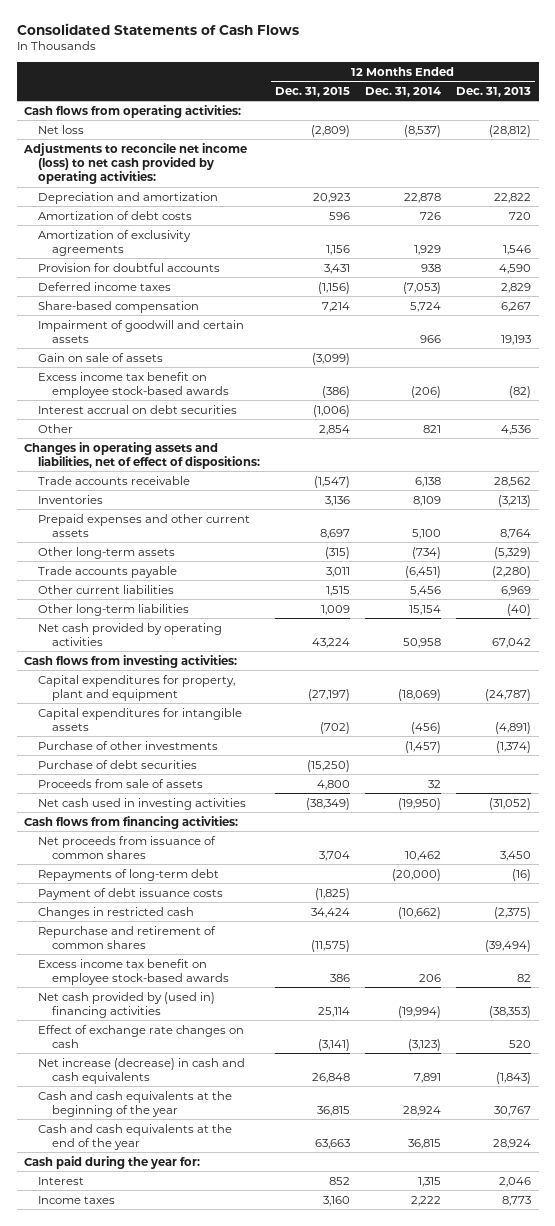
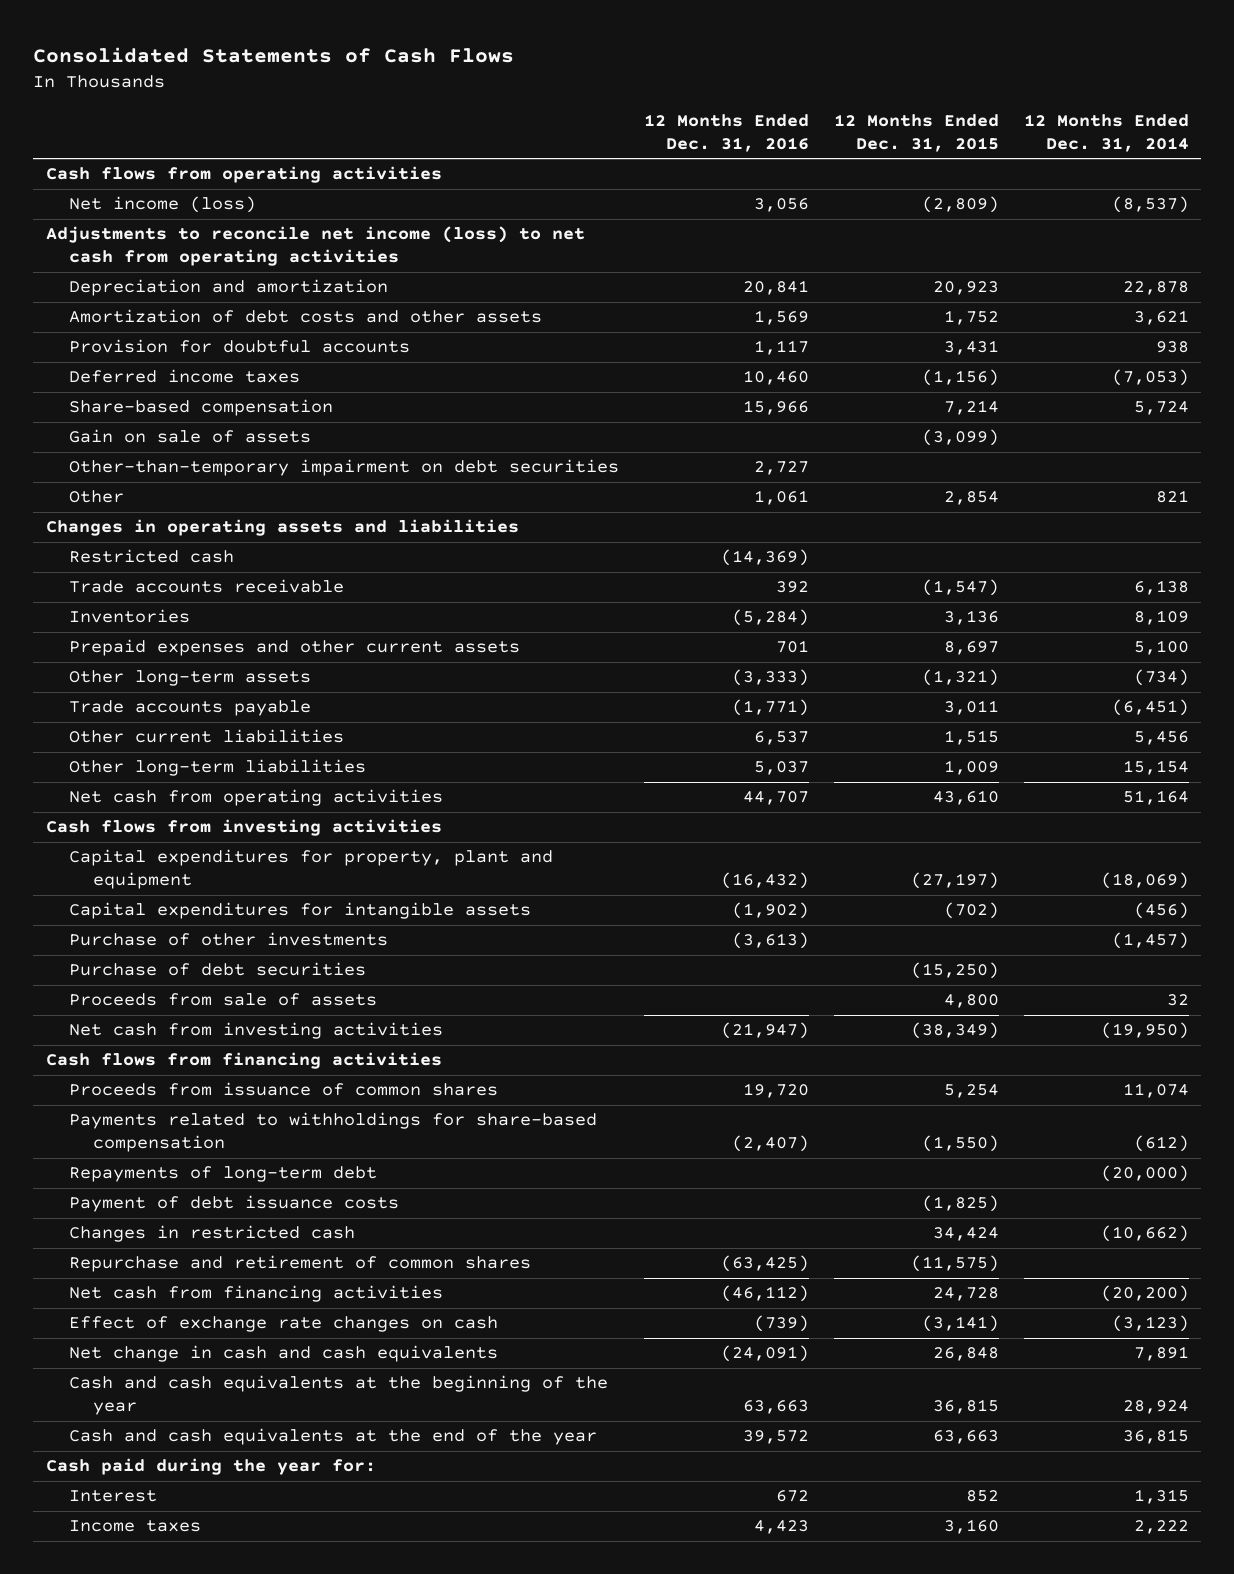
- | 12 Months Ended Dec. 31, 2015 | 12 Months Ended Dec. 31, 2014 | 12 Months Ended Dec. 31, 2013
+ | 12 Months Ended Dec. 31, 2016 | 12 Months Ended Dec. 31, 2015 | 12 Months Ended Dec. 31, 2014
- Cash flows from operating activities:
- Net loss | (2,809) | (8,537) | (28,812)
- Adjustments to reconcile net income (loss) to net cash provided by operating activities:
+ Cash flows from operating activities
+ Net income (loss) | 3,056 | (2,809) | (8,537)
+ Adjustments to reconcile net income (loss) to net cash from operating activities
- Amortization of debt costs | 596 | 726 | 720
- Amortization of exclusivity agreements | 1,156 | 1,929 | 1,546
+ Amortization of debt costs and other assets | 1,569 | 1,752 | 3,621
- Impairment of goodwill and certain assets | | 966 | 19,193
- Excess income tax benefit on employee stock-based awards | (386) | (206) | (82)
- Interest accrual on debt securities | (1,006) | |
+ Other-than-temporary impairment on debt securities | 2,727 | |
- Changes in operating assets and liabilities, net of effect of dispositions:
+ Changes in operating assets and liabilities
+ Restricted cash | (14,369) | |
- Other long-term assets | (315) | (734) | (5,329)
+ Other long-term assets | (3,333) | (1,321) | (734)
- Net cash provided by operating activities | 43,224 | 50,958 | 67,042
- Cash flows from investing activities:
+ Net cash from operating activities | 44,707 | 43,610 | 51,164
+ Cash flows from investing activities
- Net cash used in investing activities | (38,349) | (19,950) | (31,052)
- Cash flows from financing activities:
- Net proceeds from issuance of common shares | 3,704 | 10,462 | 3,450
+ Net cash from investing activities | (21,947) | (38,349) | (19,950)
+ Cash flows from financing activities
+ Proceeds from issuance of common shares | 19,720 | 5,254 | 11,074
+ Payments related to withholdings for share-based compensation | (2,407) | (1,550) | (612)
- Excess income tax benefit on employee stock-based awards | 386 | 206 | 82
- Net cash provided by (used in) financing activities | 25,114 | (19,994) | (38,353)
+ Net cash from financing activities | (46,112) | 24,728 | (20,200)
- Net increase (decrease) in cash and cash equivalents | 26,848 | 7,891 | (1,843)
+ Net change in cash and cash equivalents | (24,091) | 26,848 | 7,891

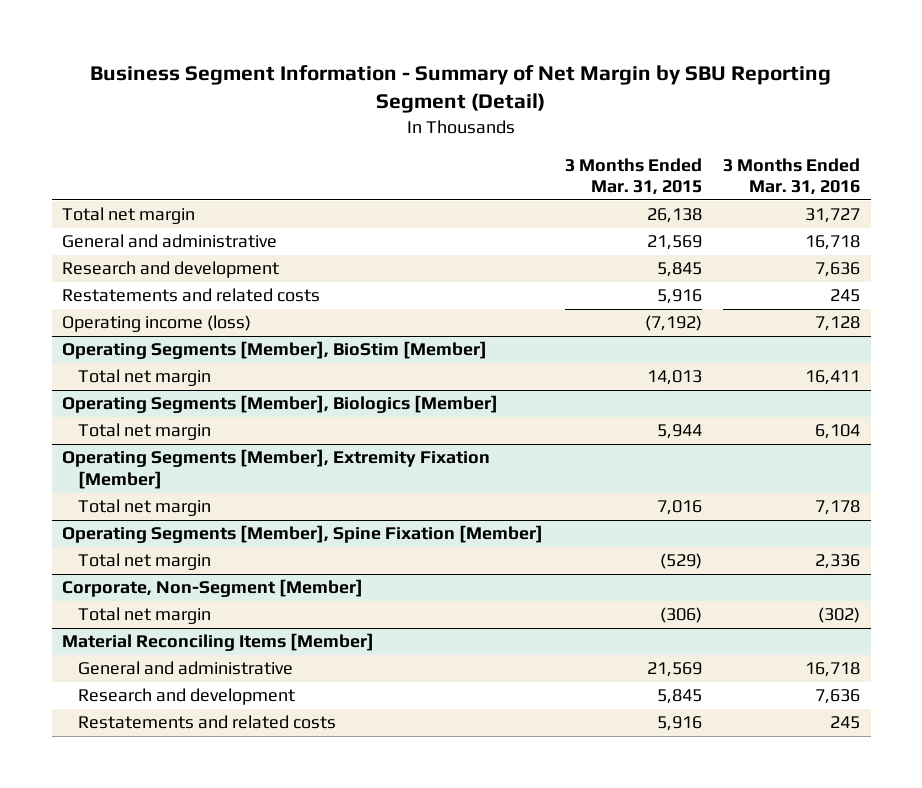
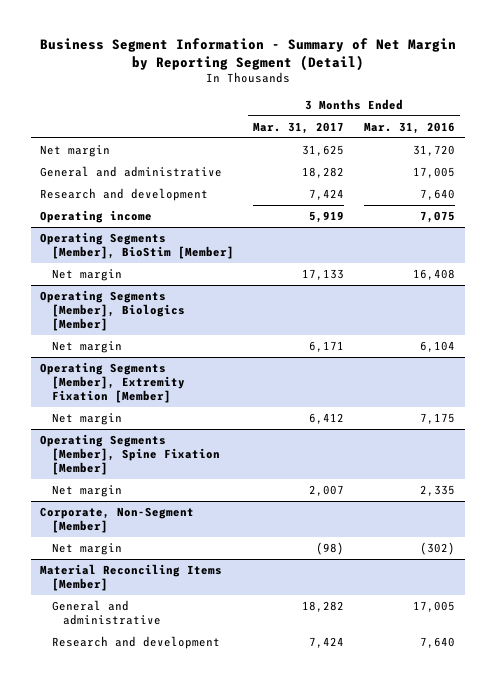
- Business Segment Information - Summary of Net Margin by SBU Reporting Segment (Detail)
+ Business Segment Information - Summary of Net Margin by Reporting Segment (Detail)
- | 3 Months Ended Mar. 31, 2015 | 3 Months Ended Mar. 31, 2016
+ | 3 Months Ended Mar. 31, 2017 | 3 Months Ended Mar. 31, 2016
- Total net margin | 26,138 | 31,727
- General and administrative | 21,569 | 16,718
- Research and development | 5,845 | 7,636
- Restatements and related costs | 5,916 | 245
- Operating income (loss) | (7,192) | 7,128
+ Net margin | 31,625 | 31,720
+ General and administrative | 18,282 | 17,005
+ Research and development | 7,424 | 7,640
+ Operating income | 5,919 | 7,075
@ Operating Segments [Member], BioStim [Member]
- Total net margin | 14,013 | 16,411
+ Net margin | 17,133 | 16,408
@ Operating Segments [Member], Biologics [Member]
- Total net margin | 5,944 | 6,104
+ Net margin | 6,171 | 6,104
@ Operating Segments [Member], Extremity Fixation [Member]
- Total net margin | 7,016 | 7,178
+ Net margin | 6,412 | 7,175
@ Operating Segments [Member], Spine Fixation [Member]
- Total net margin | (529) | 2,336
+ Net margin | 2,007 | 2,335
@ Corporate, Non-Segment [Member]
- Total net margin | (306) | (302)
+ Net margin | (98) | (302)
@ Material Reconciling Items [Member]
- General and administrative | 21,569 | 16,718
- Research and development | 5,845 | 7,636
- Restatements and related costs | 5,916 | 245
+ General and administrative | 18,282 | 17,005
+ Research and development | 7,424 | 7,640

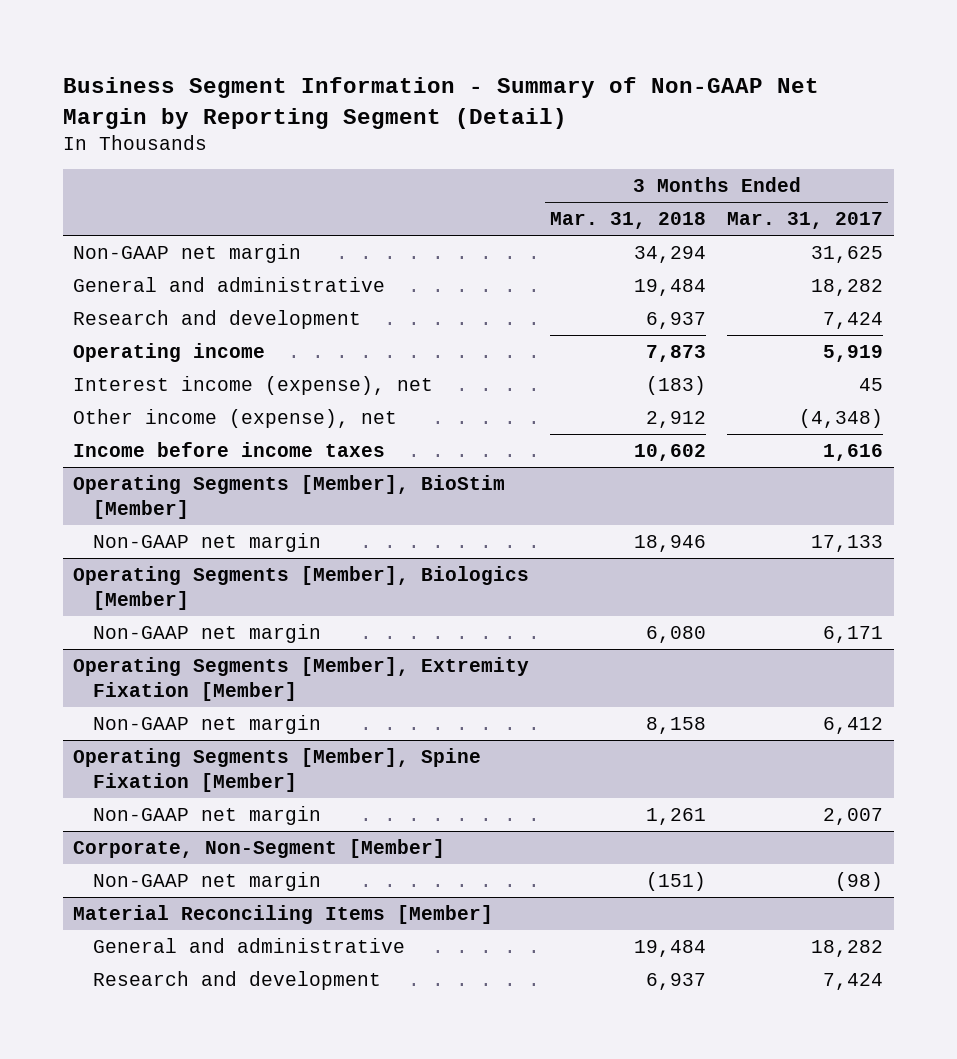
- Business Segment Information - Summary of Net Margin by Reporting Segment (Detail)
+ Business Segment Information - Summary of Non-GAAP Net Margin by Reporting Segment (Detail)
- | 3 Months Ended Mar. 31, 2017 | 3 Months Ended Mar. 31, 2016
+ | 3 Months Ended Mar. 31, 2018 | 3 Months Ended Mar. 31, 2017
- Net margin | 31,625 | 31,720
+ Non-GAAP net margin | 34,294 | 31,625
+ Interest income (expense), net | (183) | 45
+ Other income (expense), net | 2,912 | (4,348)
+ Income before income taxes | 10,602 | 1,616
@ Operating Segments [Member], BioStim [Member]
- Net margin | 17,133 | 16,408
+ Non-GAAP net margin | 18,946 | 17,133
@ Operating Segments [Member], Biologics [Member]
- Net margin | 6,171 | 6,104
+ Non-GAAP net margin | 6,080 | 6,171
@ Operating Segments [Member], Extremity Fixation [Member]
- Net margin | 6,412 | 7,175
+ Non-GAAP net margin | 8,158 | 6,412
@ Operating Segments [Member], Spine Fixation [Member]
- Net margin | 2,007 | 2,335
+ Non-GAAP net margin | 1,261 | 2,007
@ Corporate, Non-Segment [Member]
- Net margin | (98) | (302)
+ Non-GAAP net margin | (151) | (98)

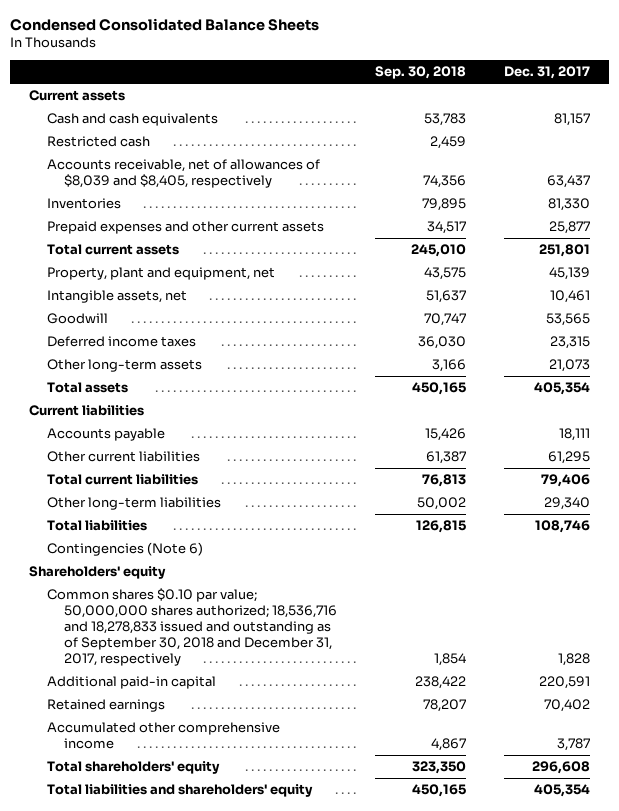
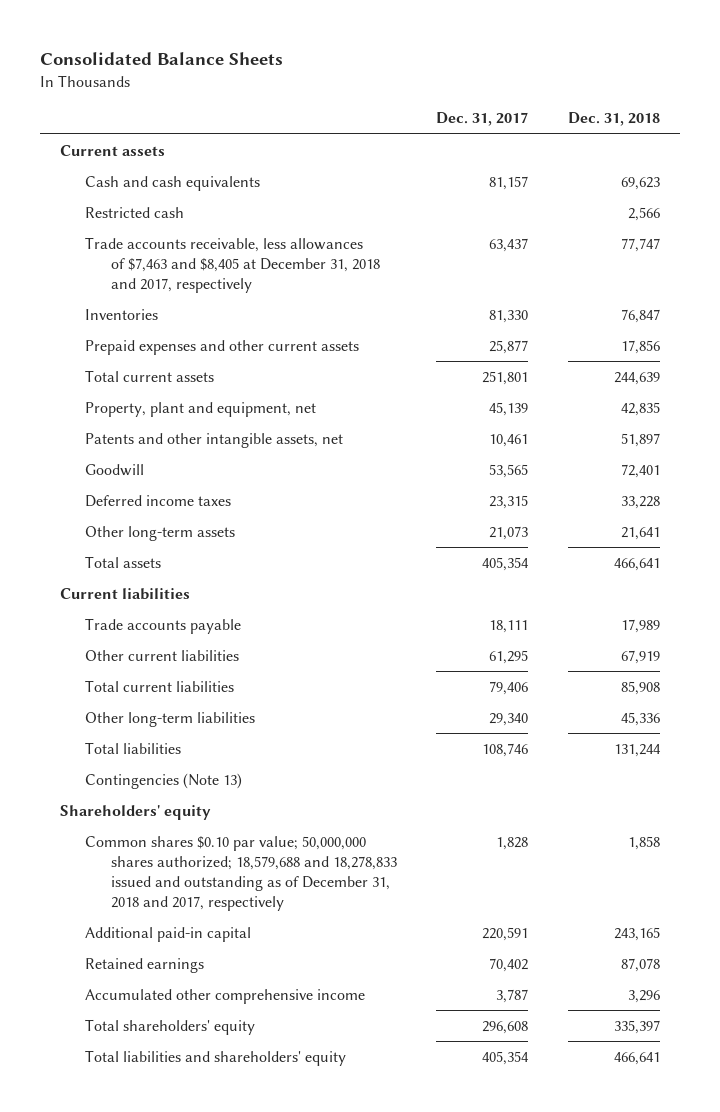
- Condensed Consolidated Balance Sheets
+ Consolidated Balance Sheets
- | Sep. 30, 2018 | Dec. 31, 2017
+ | Dec. 31, 2017 | Dec. 31, 2018
- Accounts receivable, net of allowances of $8,039 and $8,405, respectively | 74,356 | 63,437
+ Trade accounts receivable, less allowances of $7,463 and $8,405 at December 31, 2018 and 2017, respectively | 63,437 | 77,747
- Intangible assets, net | 51,637 | 10,461
+ Patents and other intangible assets, net | 10,461 | 51,897
- Accounts payable | 15,426 | 18,111
+ Trade accounts payable | 18,111 | 17,989
- Contingencies (Note 6)
+ Contingencies (Note 13)
- Common shares $0.10 par value; 50,000,000 shares authorized; 18,536,716 and 18,278,833 issued and outstanding as of September 30, 2018 and December 31, 2017, respectively | 1,854 | 1,828
+ Common shares $0.10 par value; 50,000,000 shares authorized; 18,579,688 and 18,278,833 issued and outstanding as of December 31, 2018 and 2017, respectively | 1,828 | 1,858

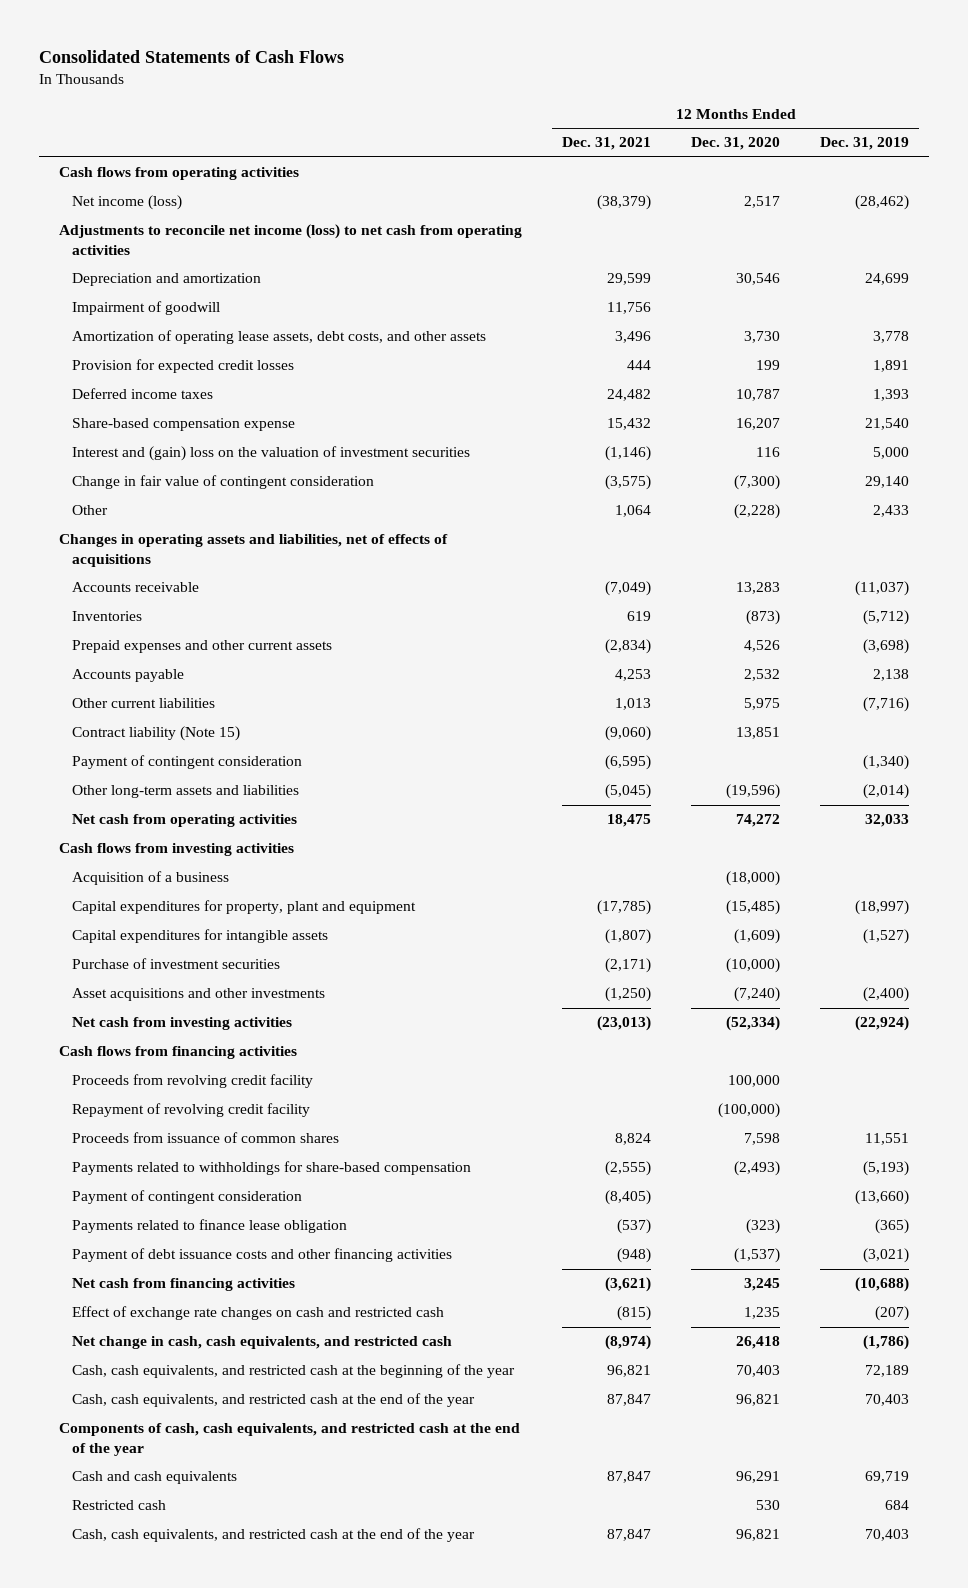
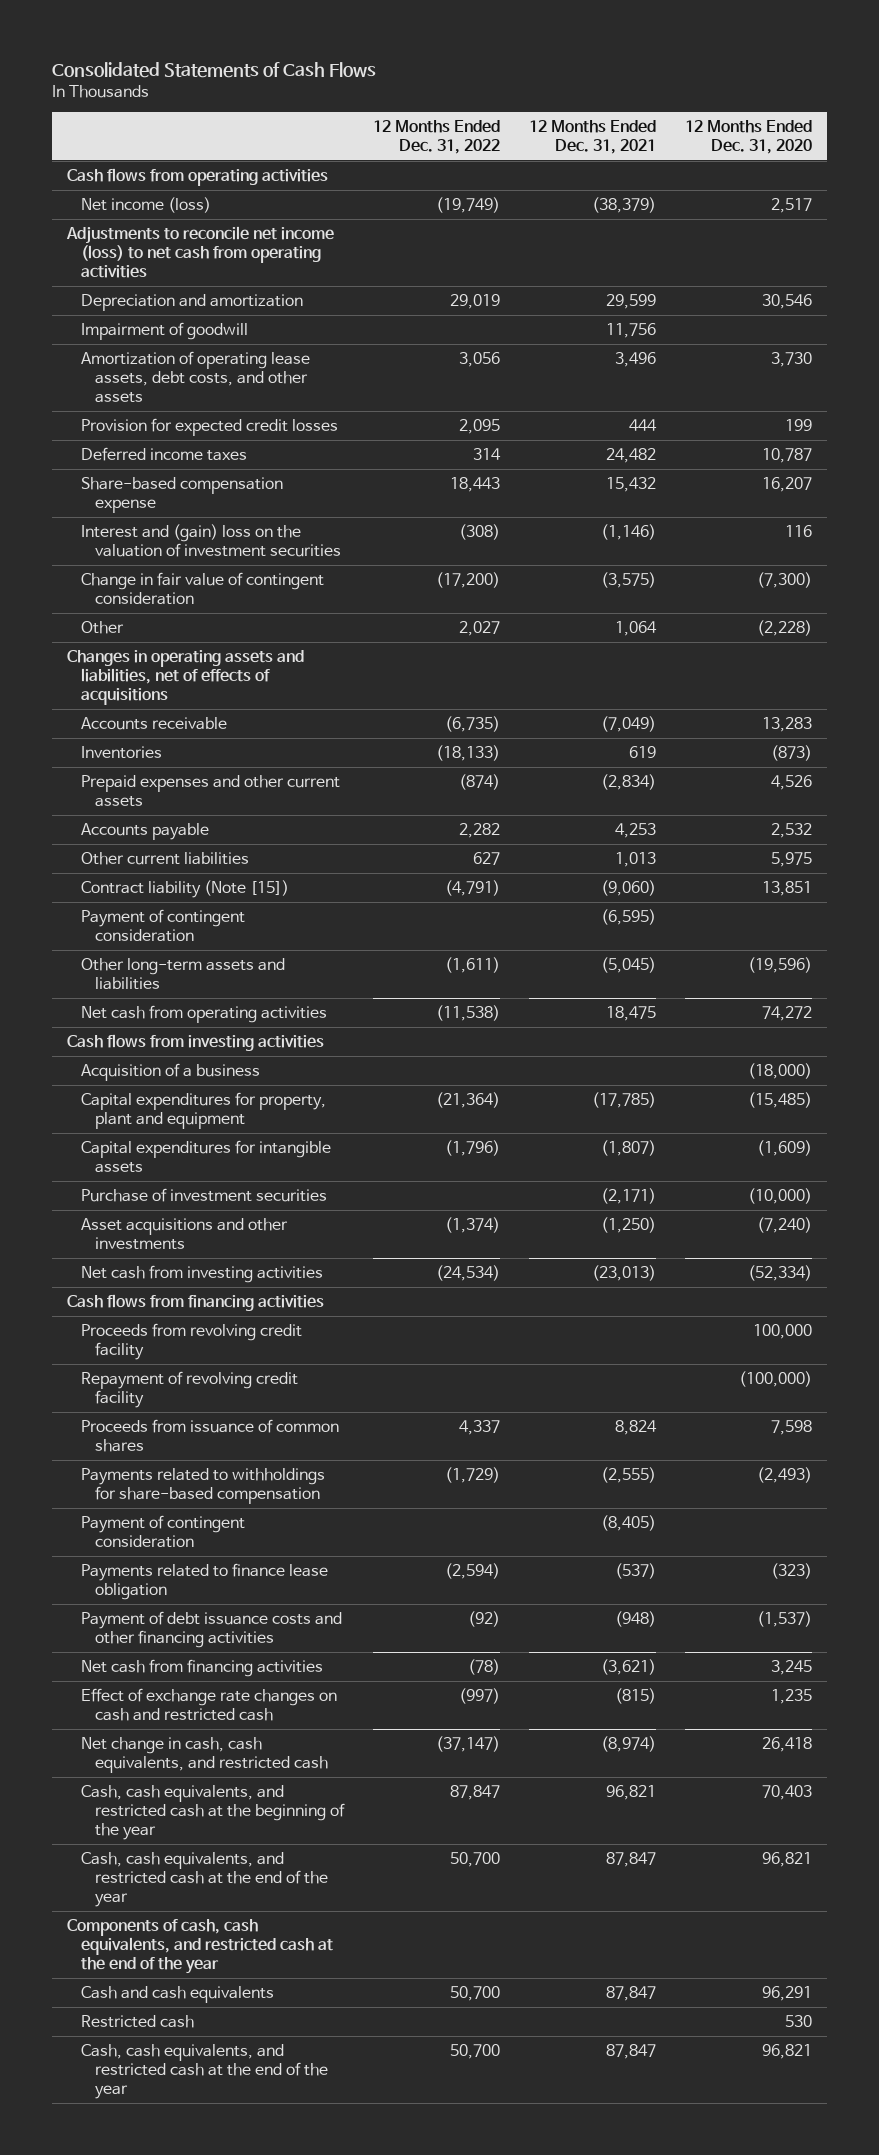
- | 12 Months Ended Dec. 31, 2021 | 12 Months Ended Dec. 31, 2020 | 12 Months Ended Dec. 31, 2019
+ | 12 Months Ended Dec. 31, 2022 | 12 Months Ended Dec. 31, 2021 | 12 Months Ended Dec. 31, 2020
- Contract liability (Note 15) | (9,060) | 13,851 |
+ Contract liability (Note [15]) | (4,791) | (9,060) | 13,851

